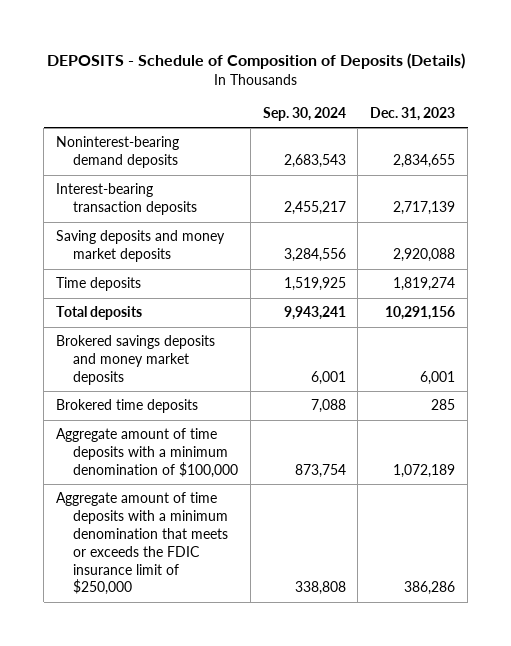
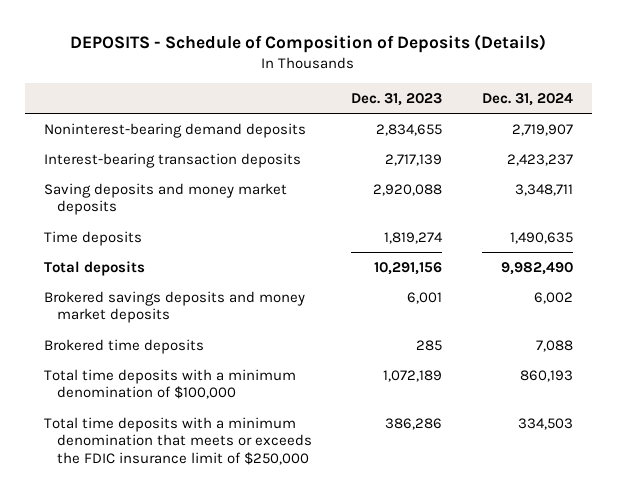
- | Sep. 30, 2024 | Dec. 31, 2023
+ | Dec. 31, 2023 | Dec. 31, 2024
- Aggregate amount of time deposits with a minimum denomination of $100,000 | 873,754 | 1,072,189
- Aggregate amount of time deposits with a minimum denomination that meets or exceeds the FDIC insurance limit of $250,000 | 338,808 | 386,286
+ Total time deposits with a minimum denomination of $100,000 | 1,072,189 | 860,193
+ Total time deposits with a minimum denomination that meets or exceeds the FDIC insurance limit of $250,000 | 386,286 | 334,503

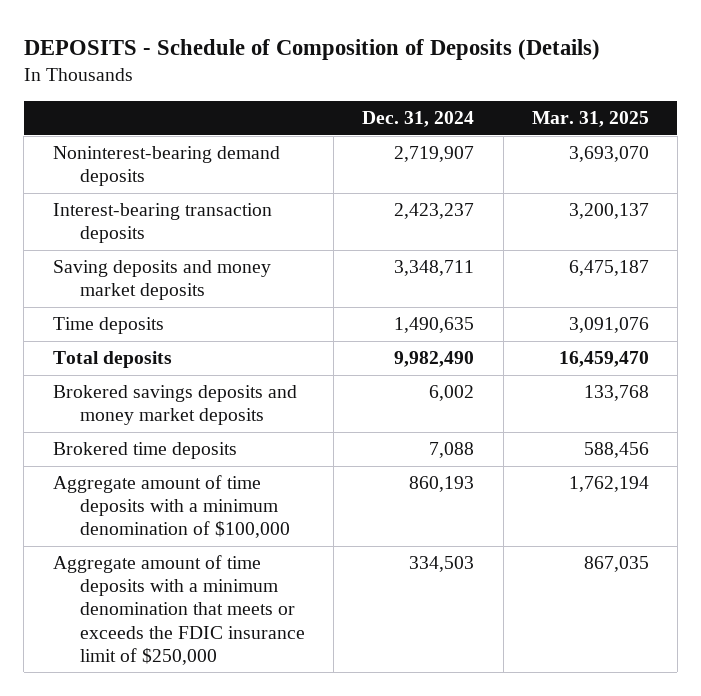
- | Dec. 31, 2023 | Dec. 31, 2024
+ | Dec. 31, 2024 | Mar. 31, 2025
- Total time deposits with a minimum denomination of $100,000 | 1,072,189 | 860,193
- Total time deposits with a minimum denomination that meets or exceeds the FDIC insurance limit of $250,000 | 386,286 | 334,503
+ Aggregate amount of time deposits with a minimum denomination of $100,000 | 860,193 | 1,762,194
+ Aggregate amount of time deposits with a minimum denomination that meets or exceeds the FDIC insurance limit of $250,000 | 334,503 | 867,035

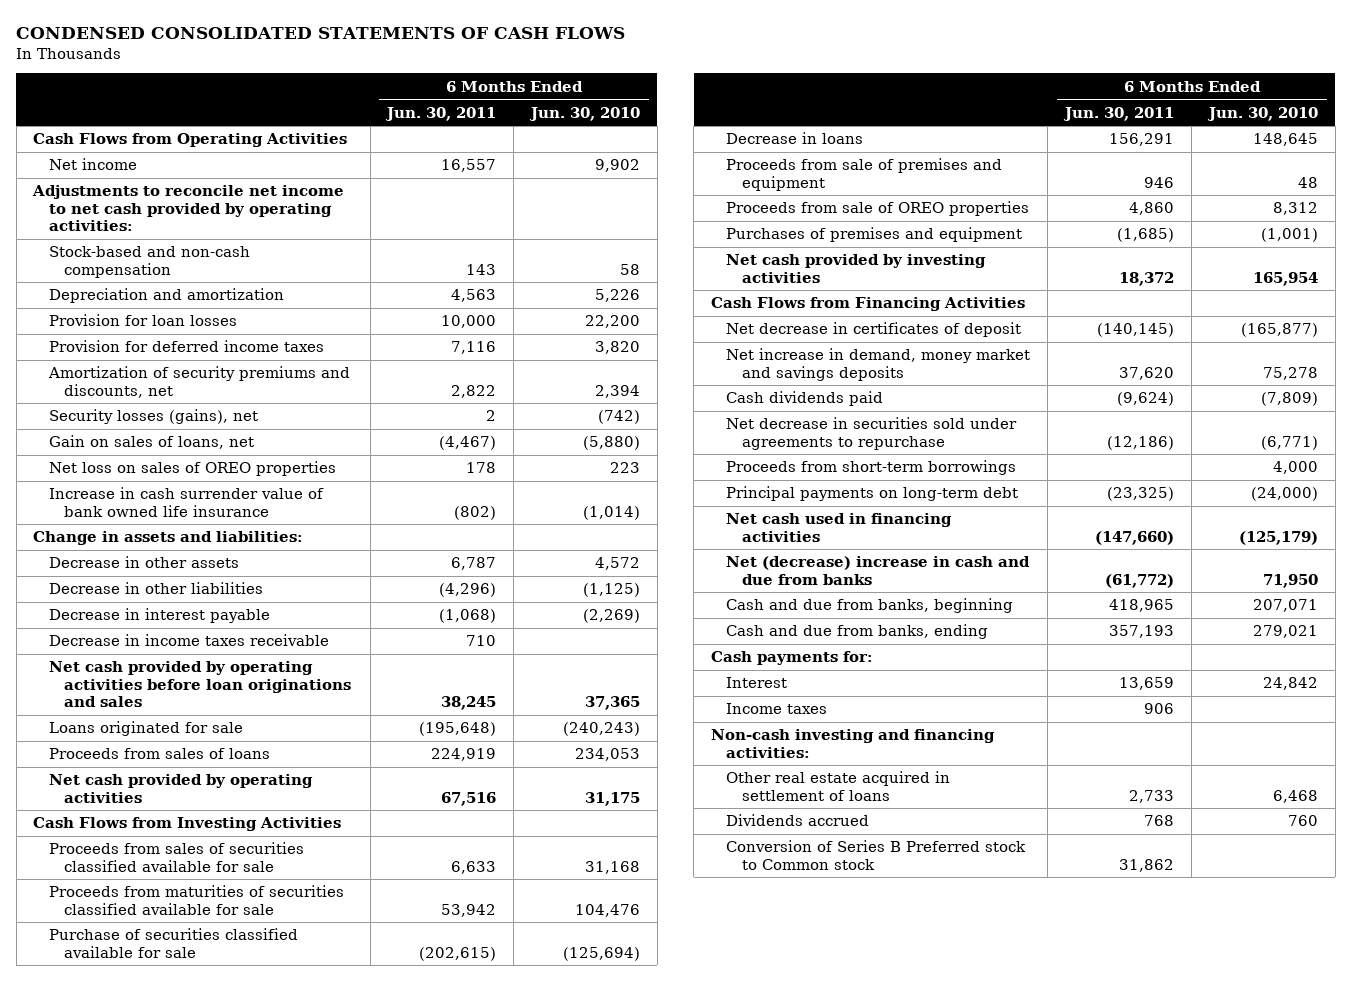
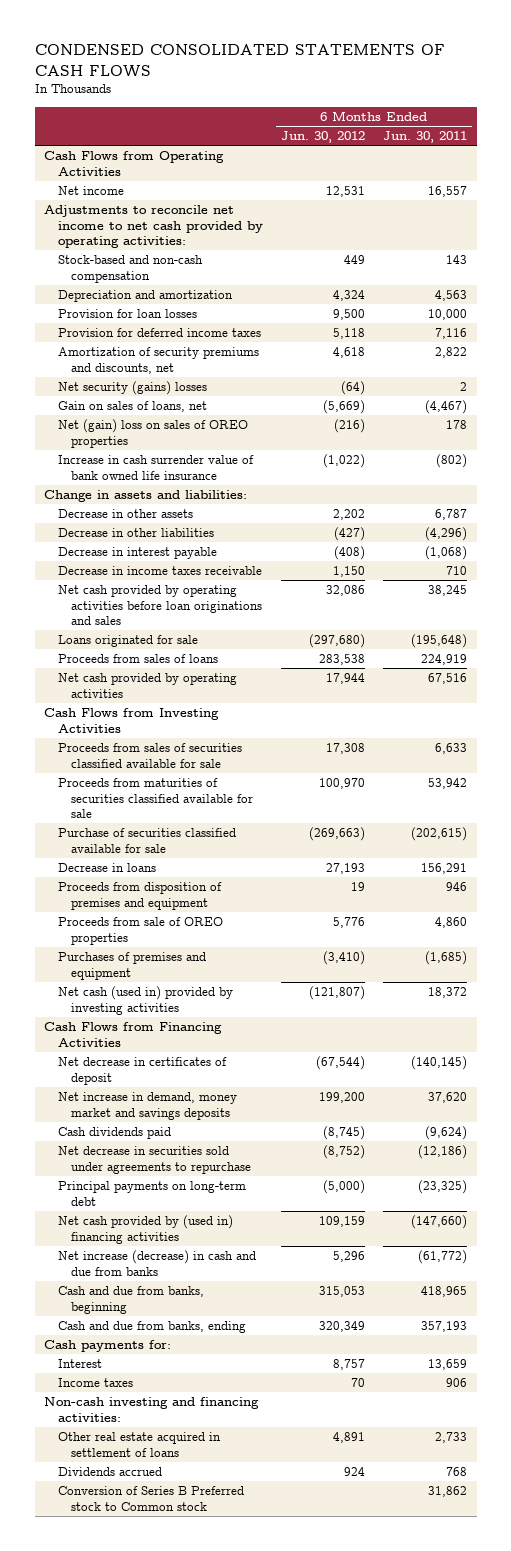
- | 6 Months Ended Jun. 30, 2011 | 6 Months Ended Jun. 30, 2010
+ | 6 Months Ended Jun. 30, 2012 | 6 Months Ended Jun. 30, 2011
- Security losses (gains), net | 2 | (742)
+ Net security (gains) losses | (64) | 2
- Net loss on sales of OREO properties | 178 | 223
+ Net (gain) loss on sales of OREO properties | (216) | 178
- Proceeds from sale of premises and equipment | 946 | 48
+ Proceeds from disposition of premises and equipment | 19 | 946
- Net cash provided by investing activities | 18,372 | 165,954
+ Net cash (used in) provided by investing activities | (121,807) | 18,372
- Proceeds from short-term borrowings | | 4,000
- Net cash used in financing activities | (147,660) | (125,179)
- Net (decrease) increase in cash and due from banks | (61,772) | 71,950
+ Net cash provided by (used in) financing activities | 109,159 | (147,660)
+ Net increase (decrease) in cash and due from banks | 5,296 | (61,772)

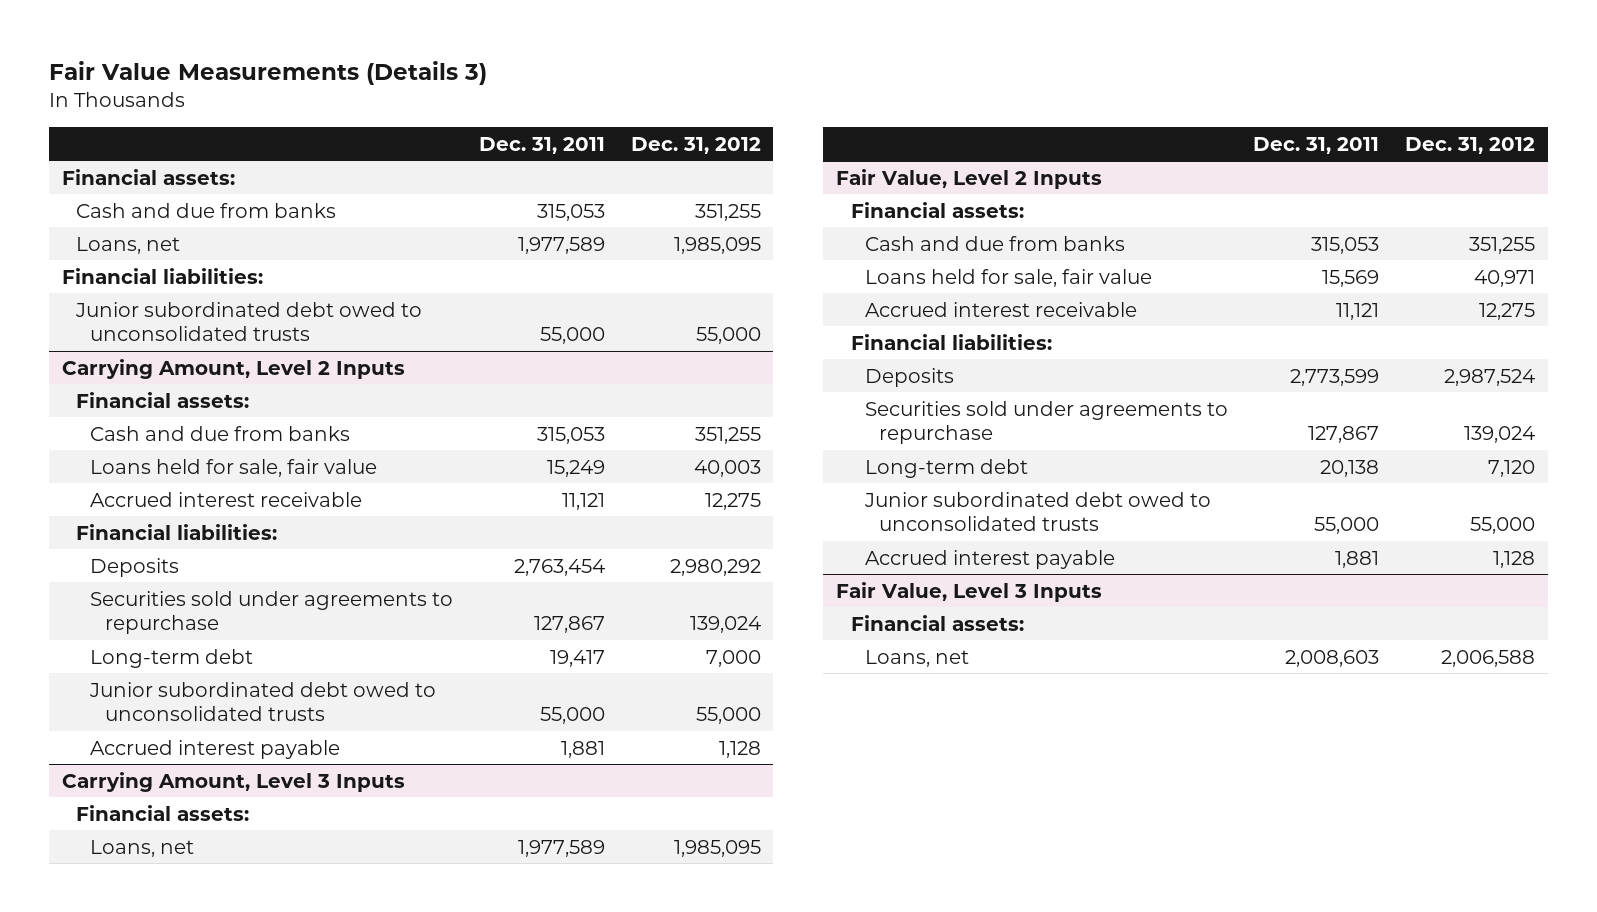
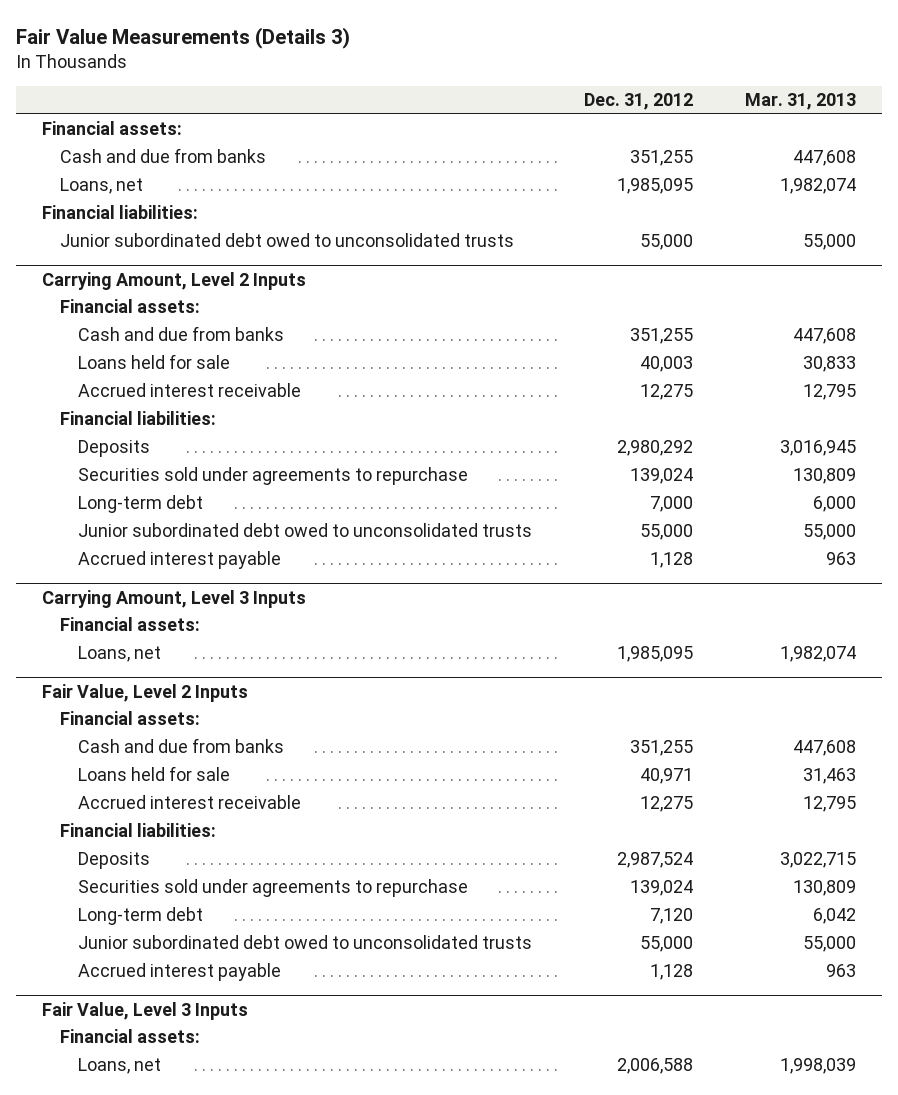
- | Dec. 31, 2011 | Dec. 31, 2012
+ | Dec. 31, 2012 | Mar. 31, 2013
@ Carrying Amount, Level 2 Inputs
- Loans held for sale, fair value | 15,249 | 40,003
+ Loans held for sale | 40,003 | 30,833
@ Fair Value, Level 2 Inputs
- Loans held for sale, fair value | 15,569 | 40,971
+ Loans held for sale | 40,971 | 31,463

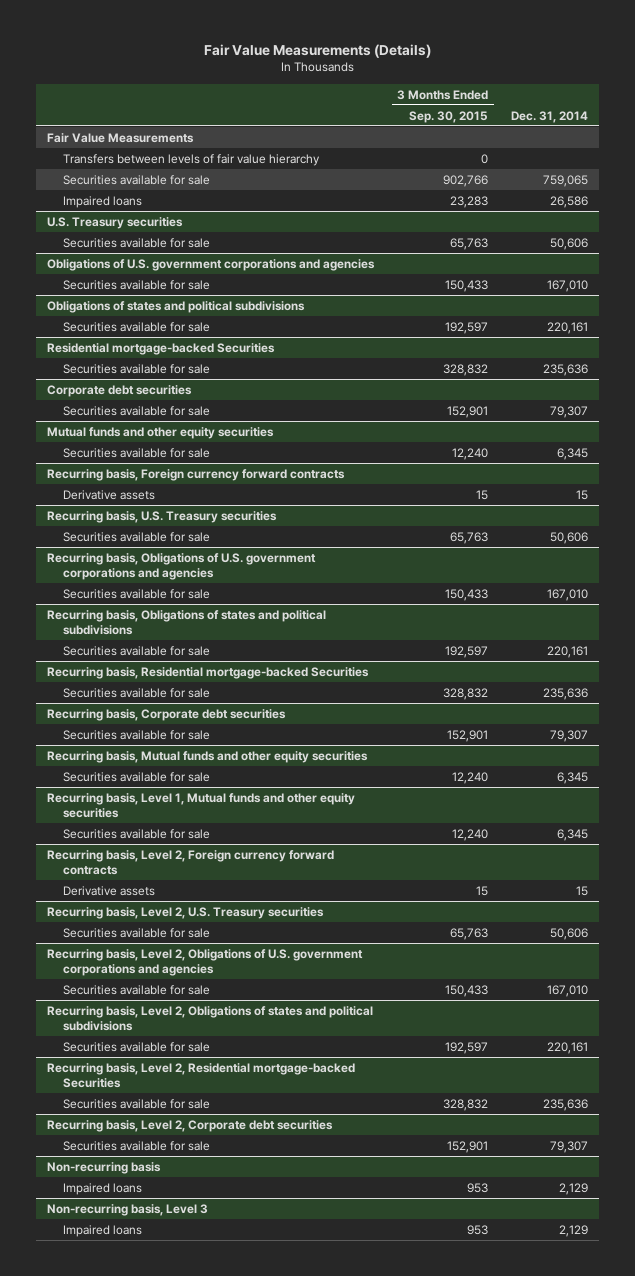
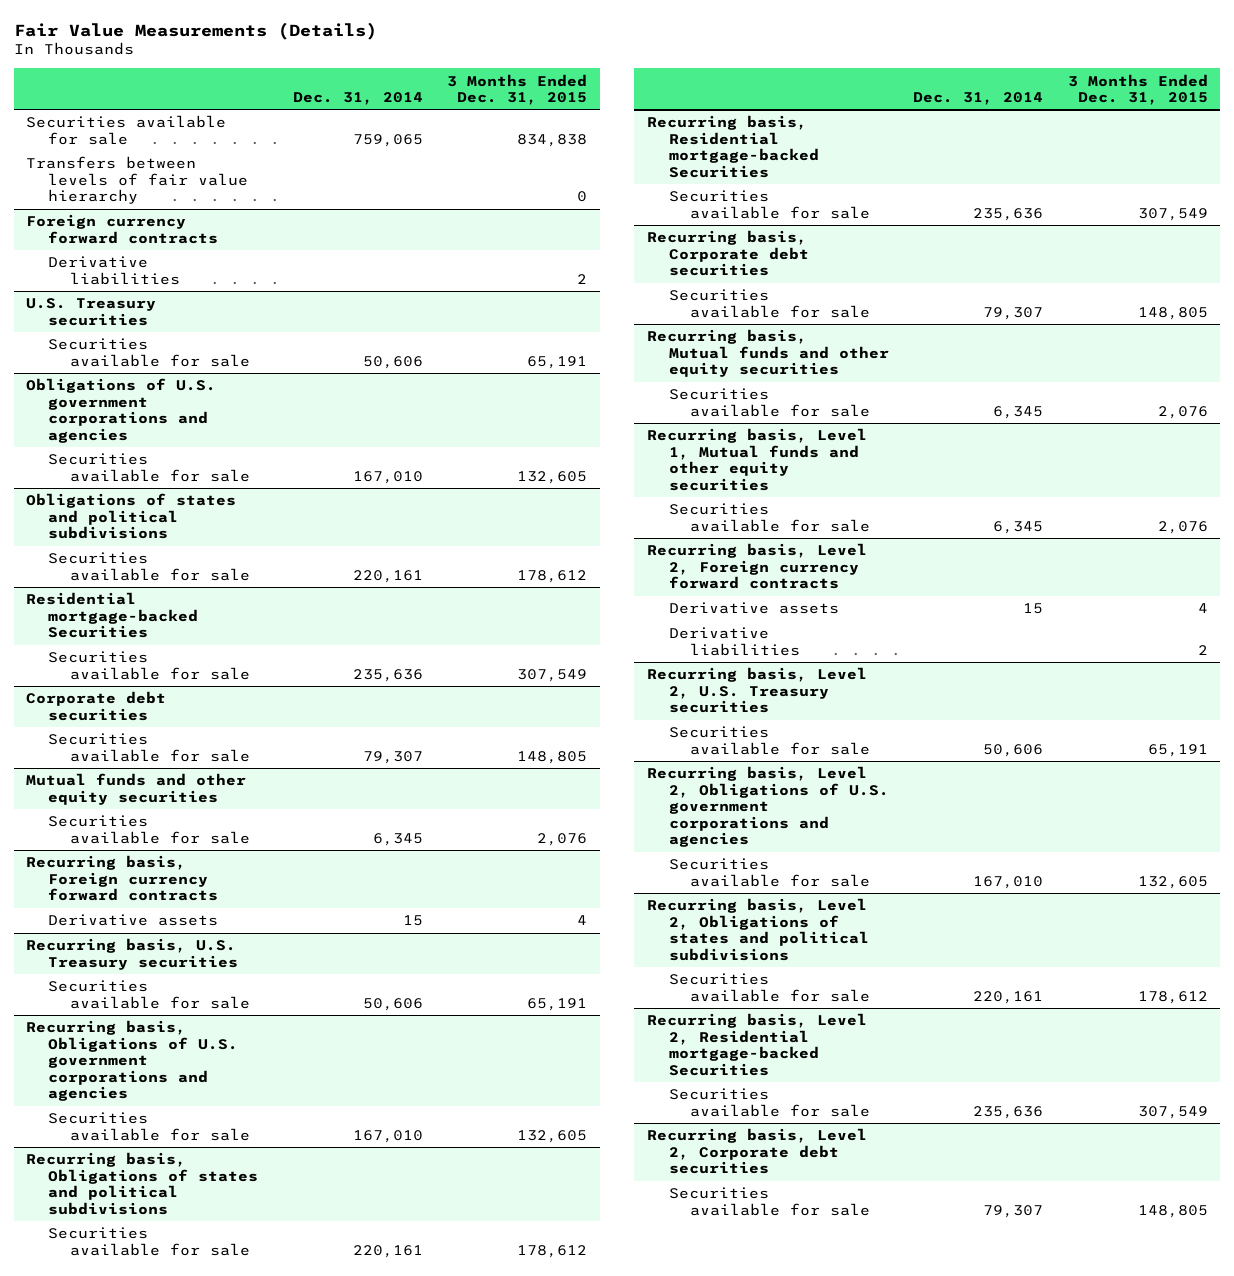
- | 3 Months Ended Sep. 30, 2015 | Dec. 31, 2014
+ | Dec. 31, 2014 | 3 Months Ended Dec. 31, 2015
- Fair Value Measurements
- Impaired loans | 23,283 | 26,586
moved down: Transfers between levels of fair value hierarchy | | 0
+ Foreign currency forward contracts
+ Derivative liabilities | | 2
@ Recurring basis, Level 2, Foreign currency forward contracts
+ Derivative liabilities | | 2
- Non-recurring basis
- Impaired loans | 953 | 2,129
- Non-recurring basis, Level 3
- Impaired loans | 953 | 2,129

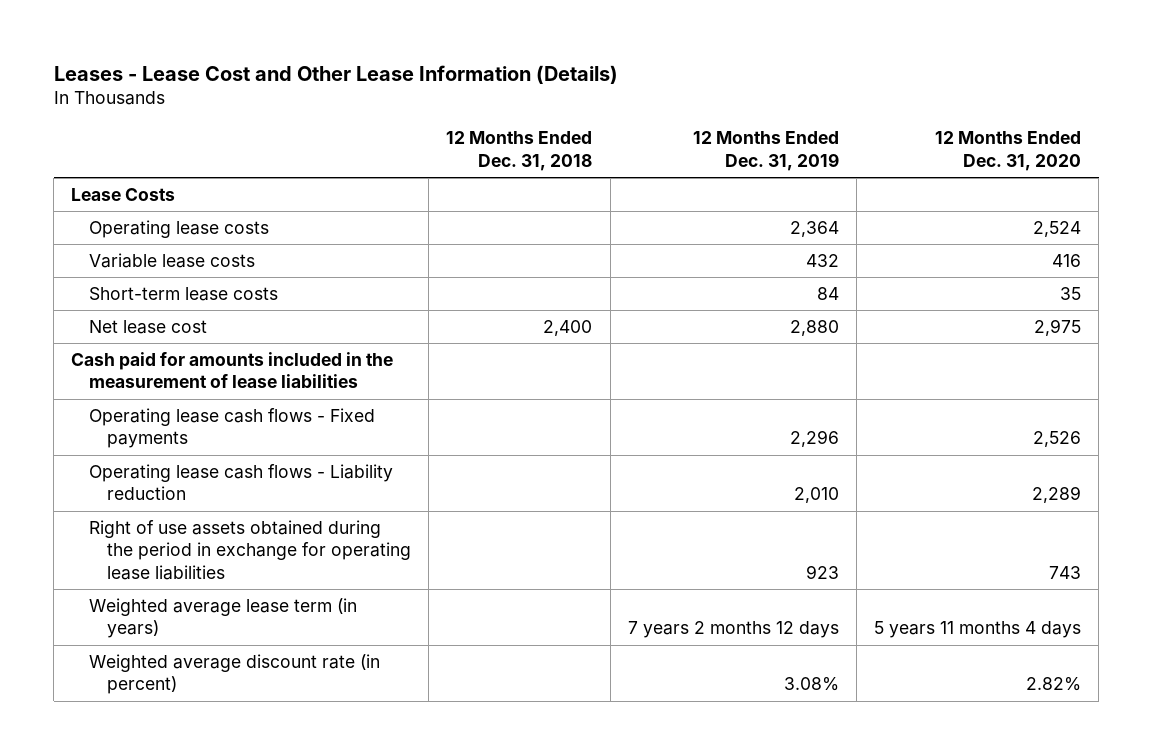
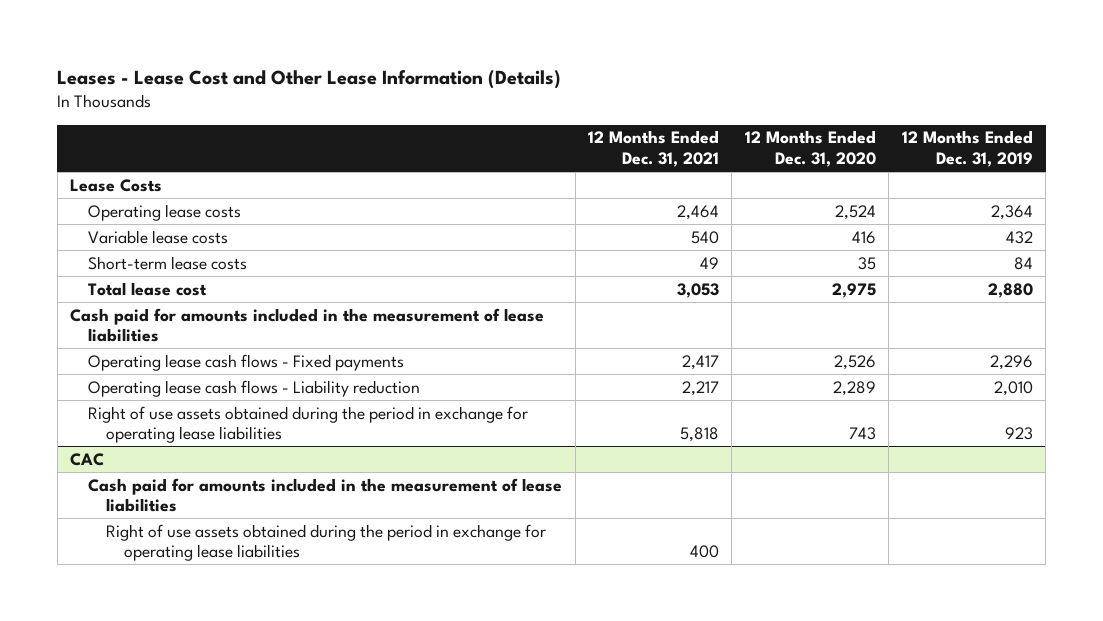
- | 12 Months Ended Dec. 31, 2018 | 12 Months Ended Dec. 31, 2019 | 12 Months Ended Dec. 31, 2020
+ | 12 Months Ended Dec. 31, 2021 | 12 Months Ended Dec. 31, 2020 | 12 Months Ended Dec. 31, 2019
- Net lease cost | 2,400 | 2,880 | 2,975
+ Total lease cost | 3,053 | 2,975 | 2,880
- Weighted average lease term (in years) | | 7 years 2 months 12 days | 5 years 11 months 4 days
- Weighted average discount rate (in percent) | | 3.08% | 2.82%
+ CAC
+ Cash paid for amounts included in the measurement of lease liabilities
+ Right of use assets obtained during the period in exchange for operating lease liabilities | 400 | |

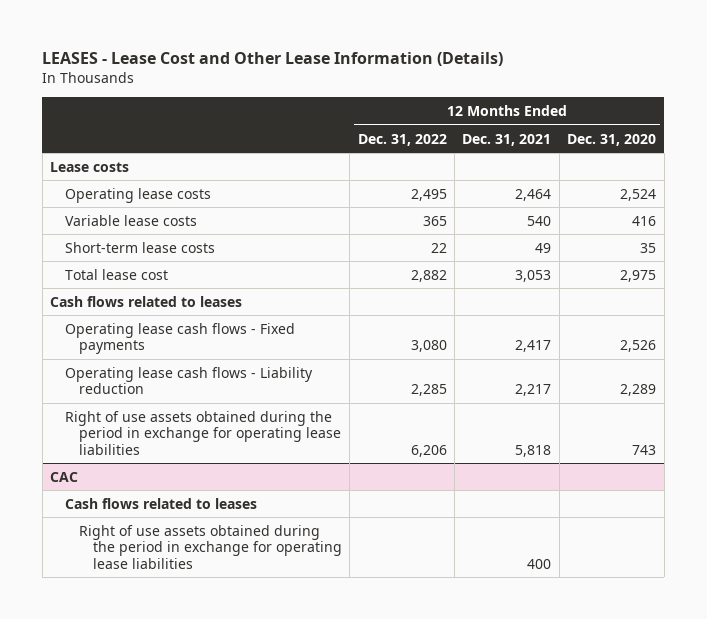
- Leases - Lease Cost and Other Lease Information (Details)
+ LEASES - Lease Cost and Other Lease Information (Details)
- | 12 Months Ended Dec. 31, 2021 | 12 Months Ended Dec. 31, 2020 | 12 Months Ended Dec. 31, 2019
+ | 12 Months Ended Dec. 31, 2022 | 12 Months Ended Dec. 31, 2021 | 12 Months Ended Dec. 31, 2020
- Lease Costs
+ Lease costs
- Cash paid for amounts included in the measurement of lease liabilities
+ Cash flows related to leases
@ CAC
- Cash paid for amounts included in the measurement of lease liabilities
+ Cash flows related to leases

